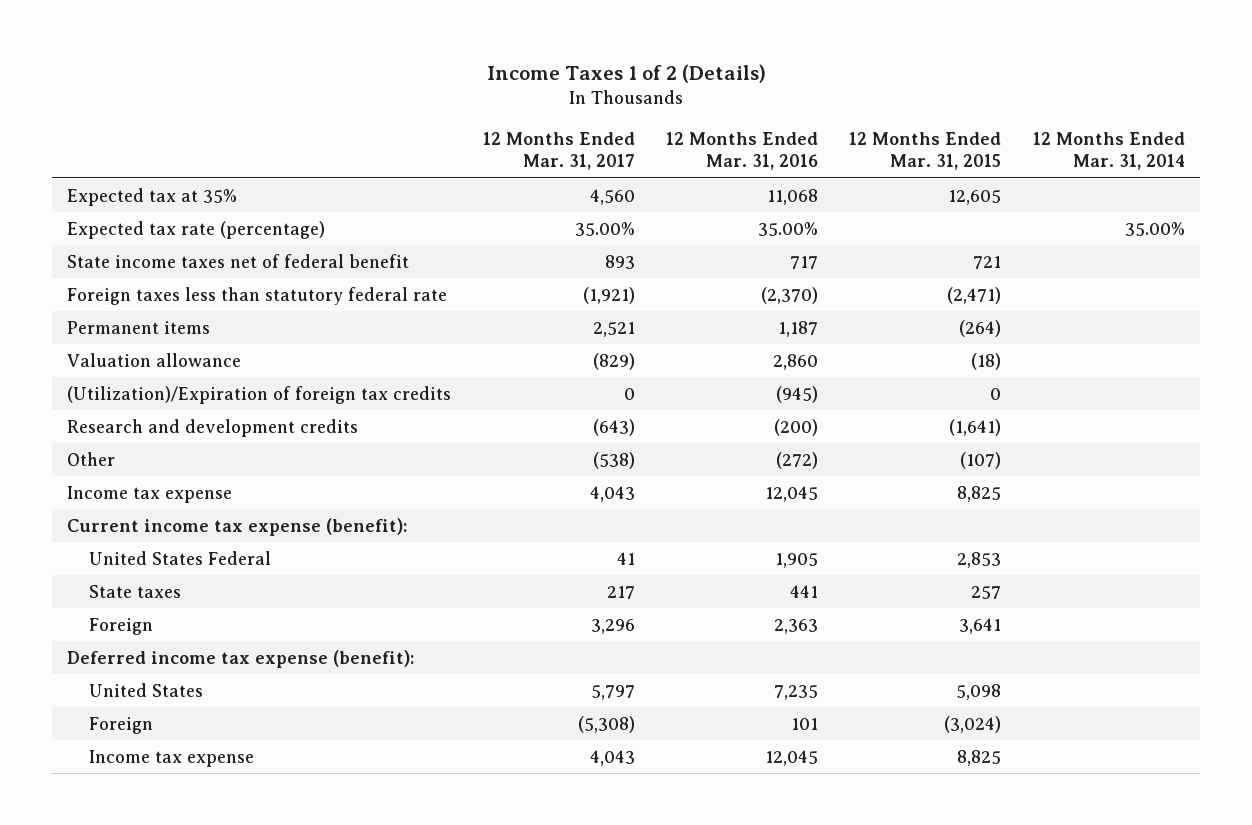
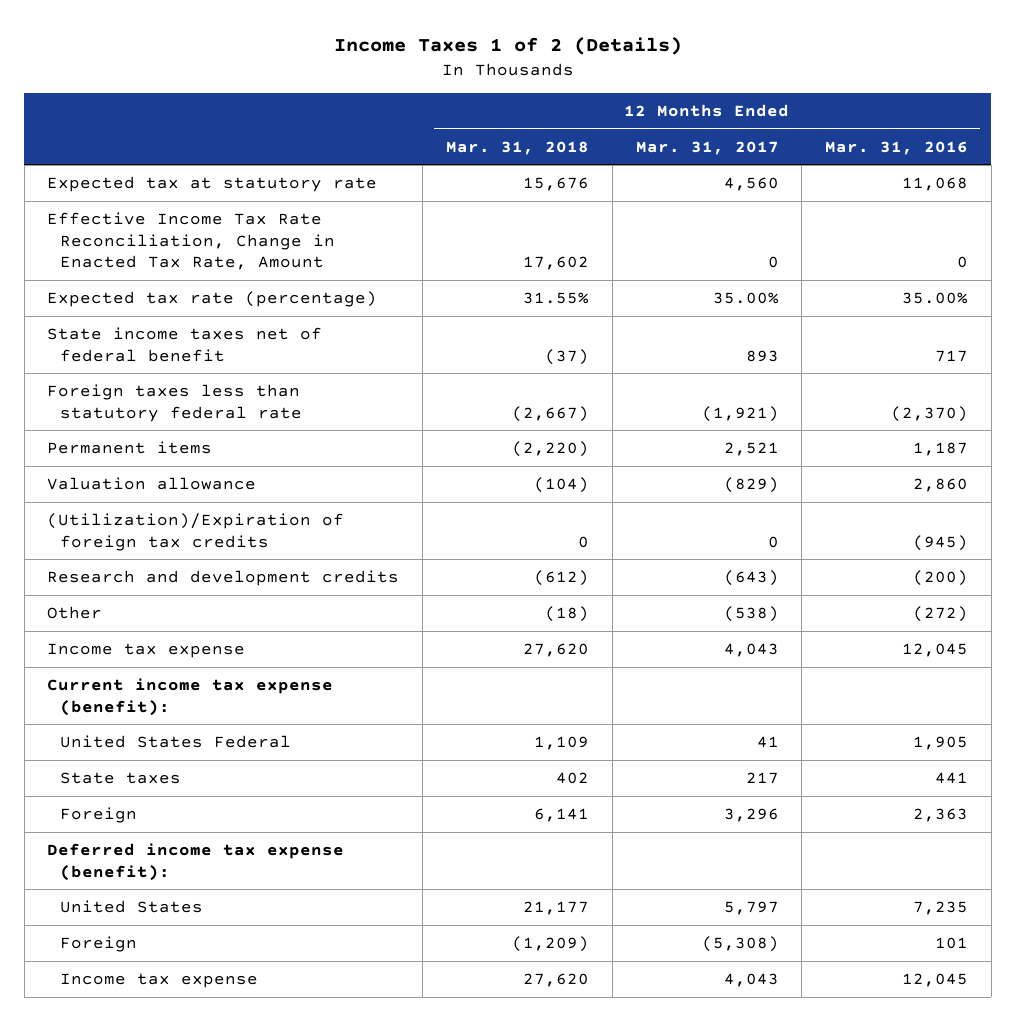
- | 12 Months Ended Mar. 31, 2017 | 12 Months Ended Mar. 31, 2016 | 12 Months Ended Mar. 31, 2015 | 12 Months Ended Mar. 31, 2014
+ | 12 Months Ended Mar. 31, 2018 | 12 Months Ended Mar. 31, 2017 | 12 Months Ended Mar. 31, 2016
- Expected tax at 35% | 4,560 | 11,068 | 12,605 |
+ Expected tax at statutory rate | 15,676 | 4,560 | 11,068
+ Effective Income Tax Rate Reconciliation, Change in Enacted Tax Rate, Amount | 17,602 | 0 | 0

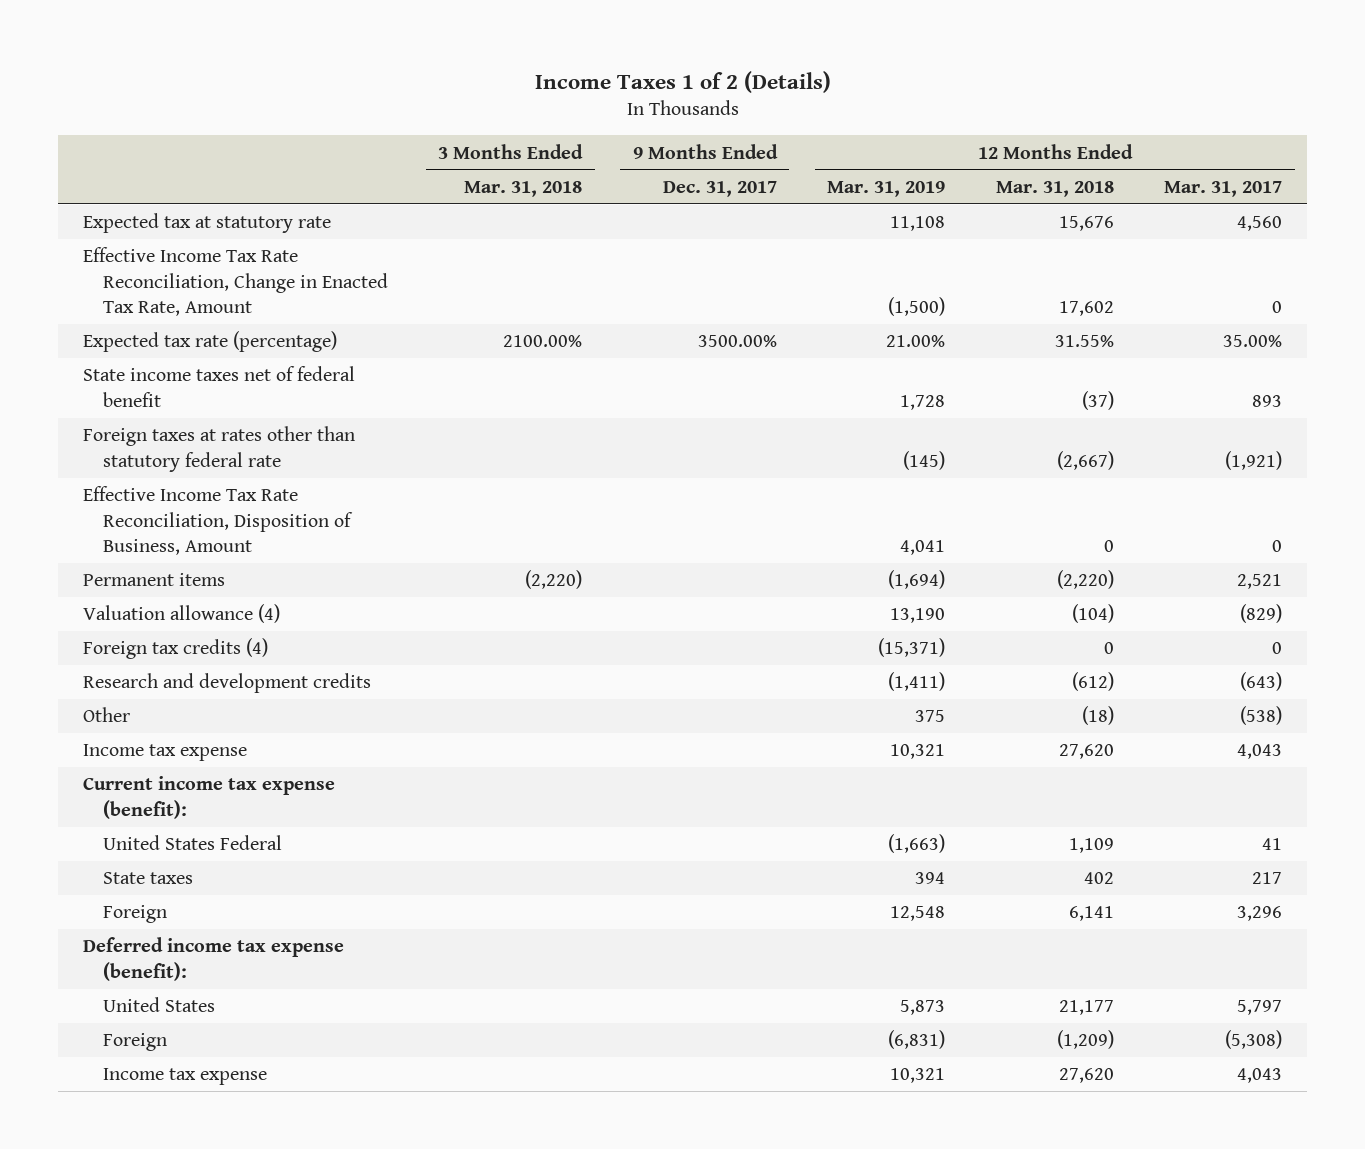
- | 12 Months Ended Mar. 31, 2018 | 12 Months Ended Mar. 31, 2017 | 12 Months Ended Mar. 31, 2016
+ | 3 Months Ended Mar. 31, 2018 | 9 Months Ended Dec. 31, 2017 | 12 Months Ended Mar. 31, 2019 | 12 Months Ended Mar. 31, 2018 | 12 Months Ended Mar. 31, 2017
- Foreign taxes less than statutory federal rate | (2,667) | (1,921) | (2,370)
+ Foreign taxes at rates other than statutory federal rate | | | (145) | (2,667) | (1,921)
+ Effective Income Tax Rate Reconciliation, Disposition of Business, Amount | | | 4,041 | 0 | 0
- Valuation allowance | (104) | (829) | 2,860
- (Utilization)/Expiration of foreign tax credits | 0 | 0 | (945)
+ Valuation allowance (4) | | | 13,190 | (104) | (829)
+ Foreign tax credits (4) | | | (15,371) | 0 | 0

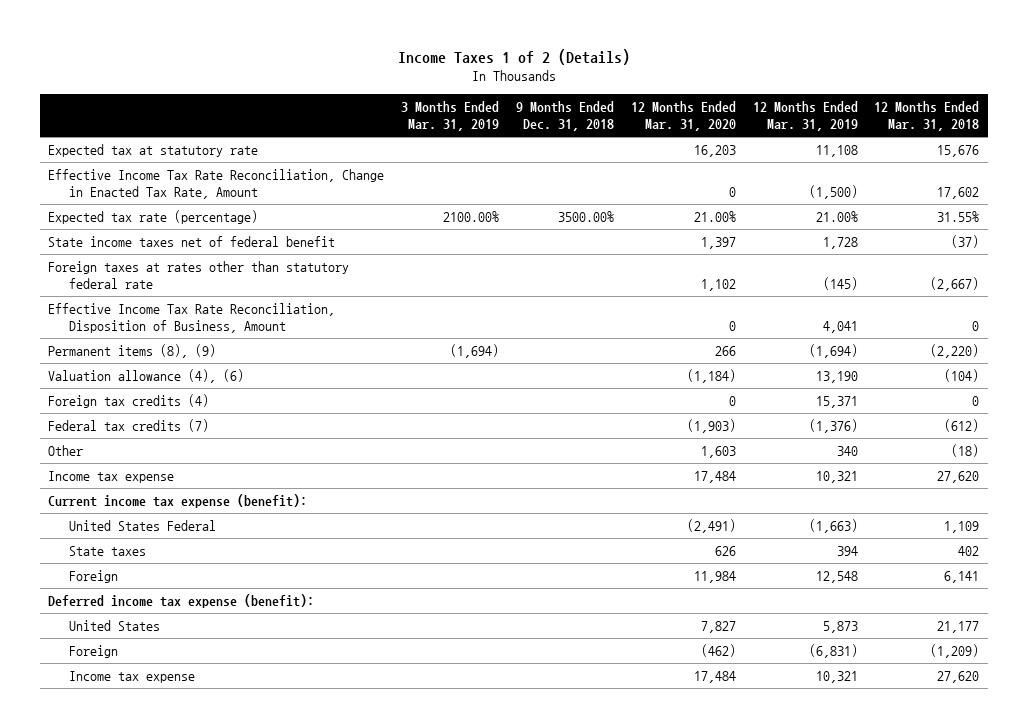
- | 3 Months Ended Mar. 31, 2018 | 9 Months Ended Dec. 31, 2017 | 12 Months Ended Mar. 31, 2019 | 12 Months Ended Mar. 31, 2018 | 12 Months Ended Mar. 31, 2017
+ | 3 Months Ended Mar. 31, 2019 | 9 Months Ended Dec. 31, 2018 | 12 Months Ended Mar. 31, 2020 | 12 Months Ended Mar. 31, 2019 | 12 Months Ended Mar. 31, 2018
- Permanent items | (2,220) | | (1,694) | (2,220) | 2,521
- Valuation allowance (4) | | | 13,190 | (104) | (829)
- Foreign tax credits (4) | | | (15,371) | 0 | 0
- Research and development credits | | | (1,411) | (612) | (643)
- Other | | | 375 | (18) | (538)
+ Permanent items (8), (9) | (1,694) | | 266 | (1,694) | (2,220)
+ Valuation allowance (4), (6) | | | (1,184) | 13,190 | (104)
+ Foreign tax credits (4) | | | 0 | 15,371 | 0
+ Federal tax credits (7) | | | (1,903) | (1,376) | (612)
+ Other | | | 1,603 | 340 | (18)

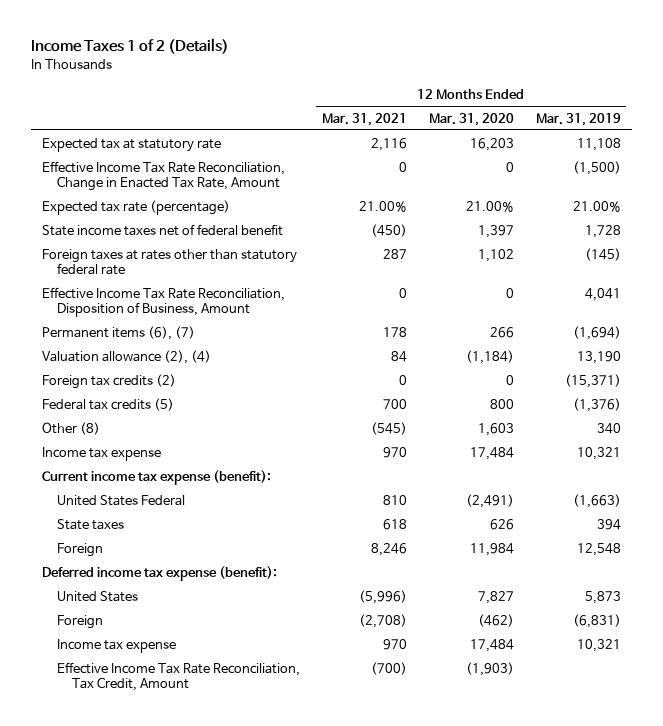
- | 3 Months Ended Mar. 31, 2019 | 9 Months Ended Dec. 31, 2018 | 12 Months Ended Mar. 31, 2020 | 12 Months Ended Mar. 31, 2019 | 12 Months Ended Mar. 31, 2018
+ | 12 Months Ended Mar. 31, 2021 | 12 Months Ended Mar. 31, 2020 | 12 Months Ended Mar. 31, 2019
- Permanent items (8), (9) | (1,694) | | 266 | (1,694) | (2,220)
- Valuation allowance (4), (6) | | | (1,184) | 13,190 | (104)
- Foreign tax credits (4) | | | 0 | 15,371 | 0
- Federal tax credits (7) | | | (1,903) | (1,376) | (612)
- Other | | | 1,603 | 340 | (18)
+ Permanent items (6), (7) | 178 | 266 | (1,694)
+ Valuation allowance (2), (4) | 84 | (1,184) | 13,190
+ Foreign tax credits (2) | 0 | 0 | (15,371)
+ Federal tax credits (5) | 700 | 800 | (1,376)
+ Other (8) | (545) | 1,603 | 340
+ Effective Income Tax Rate Reconciliation, Tax Credit, Amount | (700) | (1,903) |

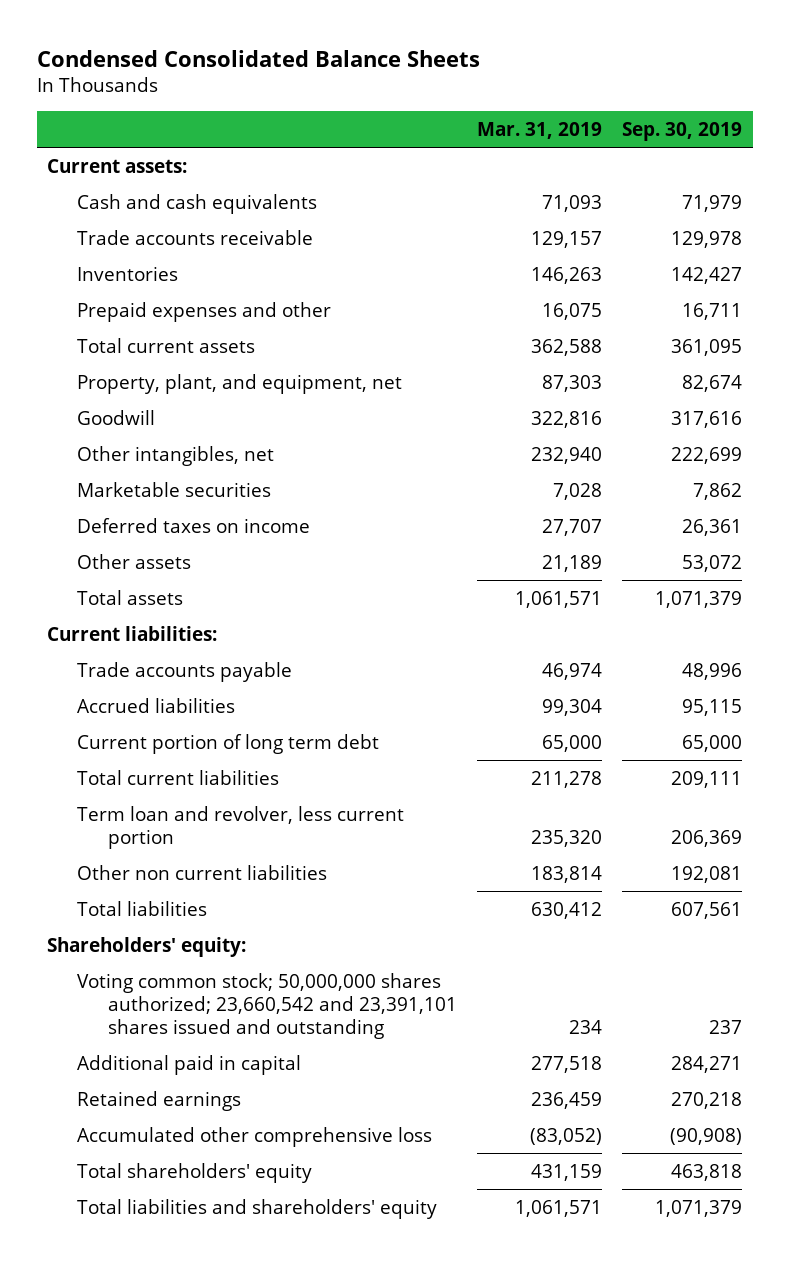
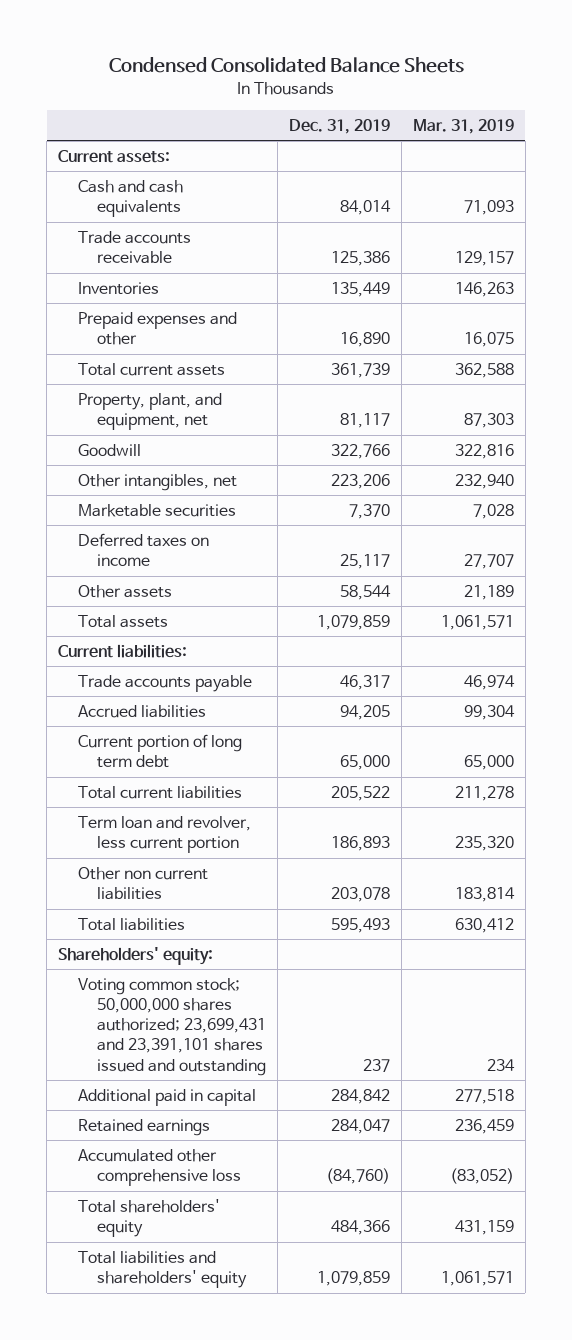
- | Mar. 31, 2019 | Sep. 30, 2019
+ | Dec. 31, 2019 | Mar. 31, 2019
- Voting common stock; 50,000,000 shares authorized; 23,660,542 and 23,391,101 shares issued and outstanding | 234 | 237
+ Voting common stock; 50,000,000 shares authorized; 23,699,431 and 23,391,101 shares issued and outstanding | 237 | 234

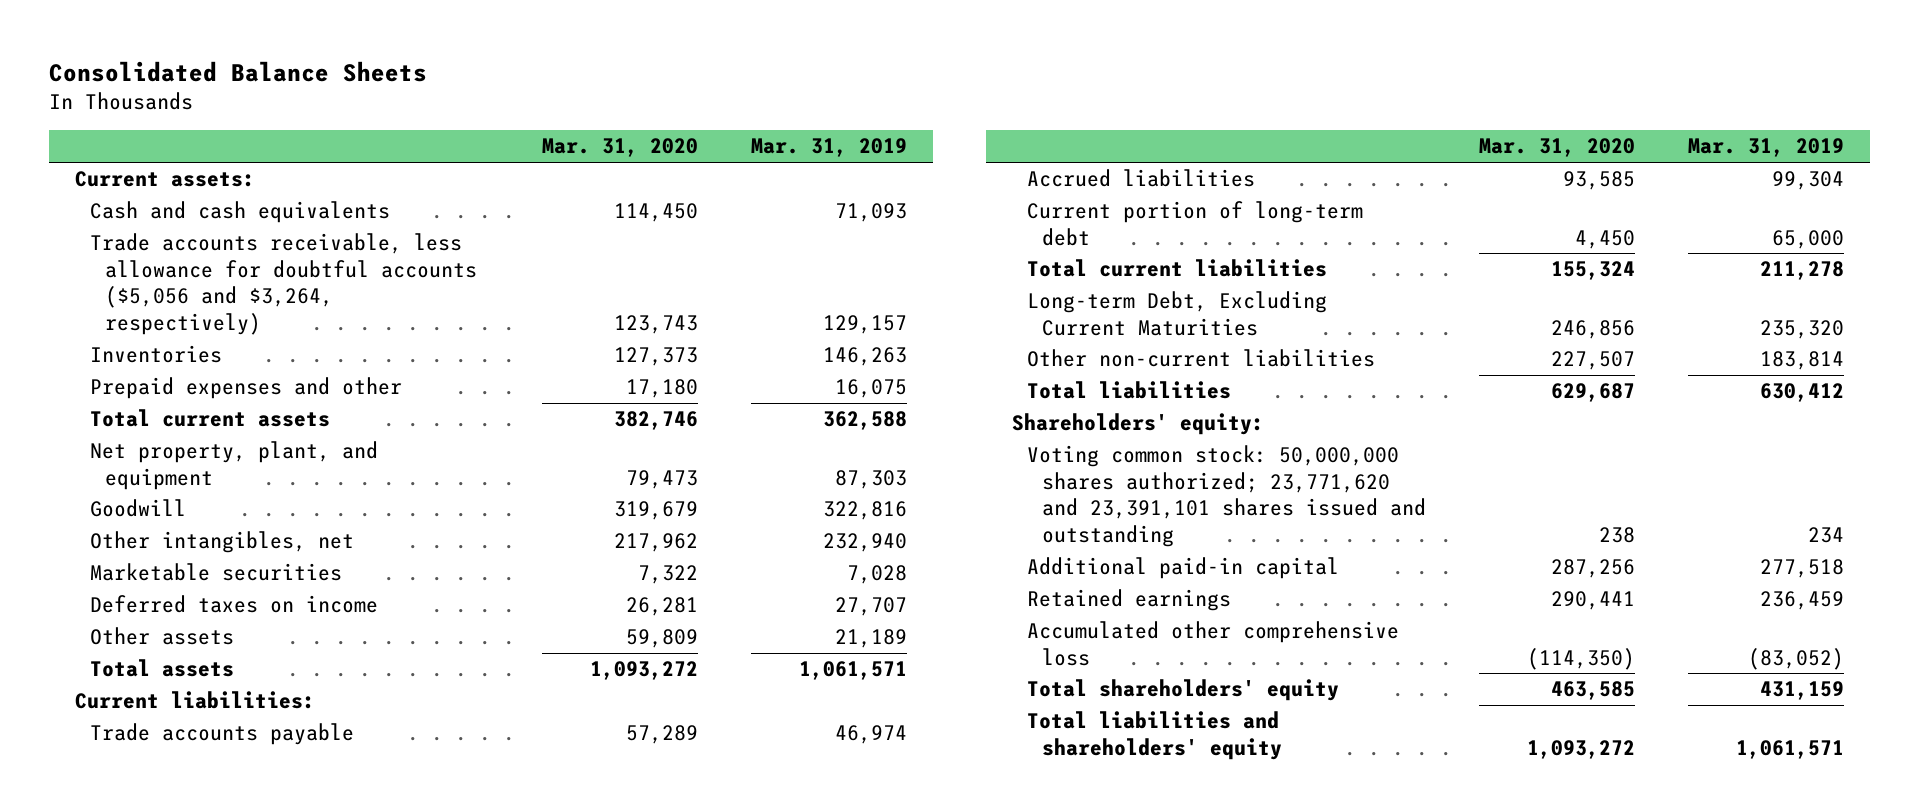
- Condensed Consolidated Balance Sheets
+ Consolidated Balance Sheets
- | Dec. 31, 2019 | Mar. 31, 2019
+ | Mar. 31, 2020 | Mar. 31, 2019
- Trade accounts receivable | 125,386 | 129,157
+ Trade accounts receivable, less allowance for doubtful accounts ($5,056 and $3,264, respectively) | 123,743 | 129,157
- Property, plant, and equipment, net | 81,117 | 87,303
+ Net property, plant, and equipment | 79,473 | 87,303
- Current portion of long term debt | 65,000 | 65,000
+ Current portion of long-term debt | 4,450 | 65,000
- Term loan and revolver, less current portion | 186,893 | 235,320
- Other non current liabilities | 203,078 | 183,814
+ Long-term Debt, Excluding Current Maturities | 246,856 | 235,320
+ Other non-current liabilities | 227,507 | 183,814
- Voting common stock; 50,000,000 shares authorized; 23,699,431 and 23,391,101 shares issued and outstanding | 237 | 234
- Additional paid in capital | 284,842 | 277,518
+ Voting common stock: 50,000,000 shares authorized; 23,771,620 and 23,391,101 shares issued and outstanding | 238 | 234
+ Additional paid-in capital | 287,256 | 277,518

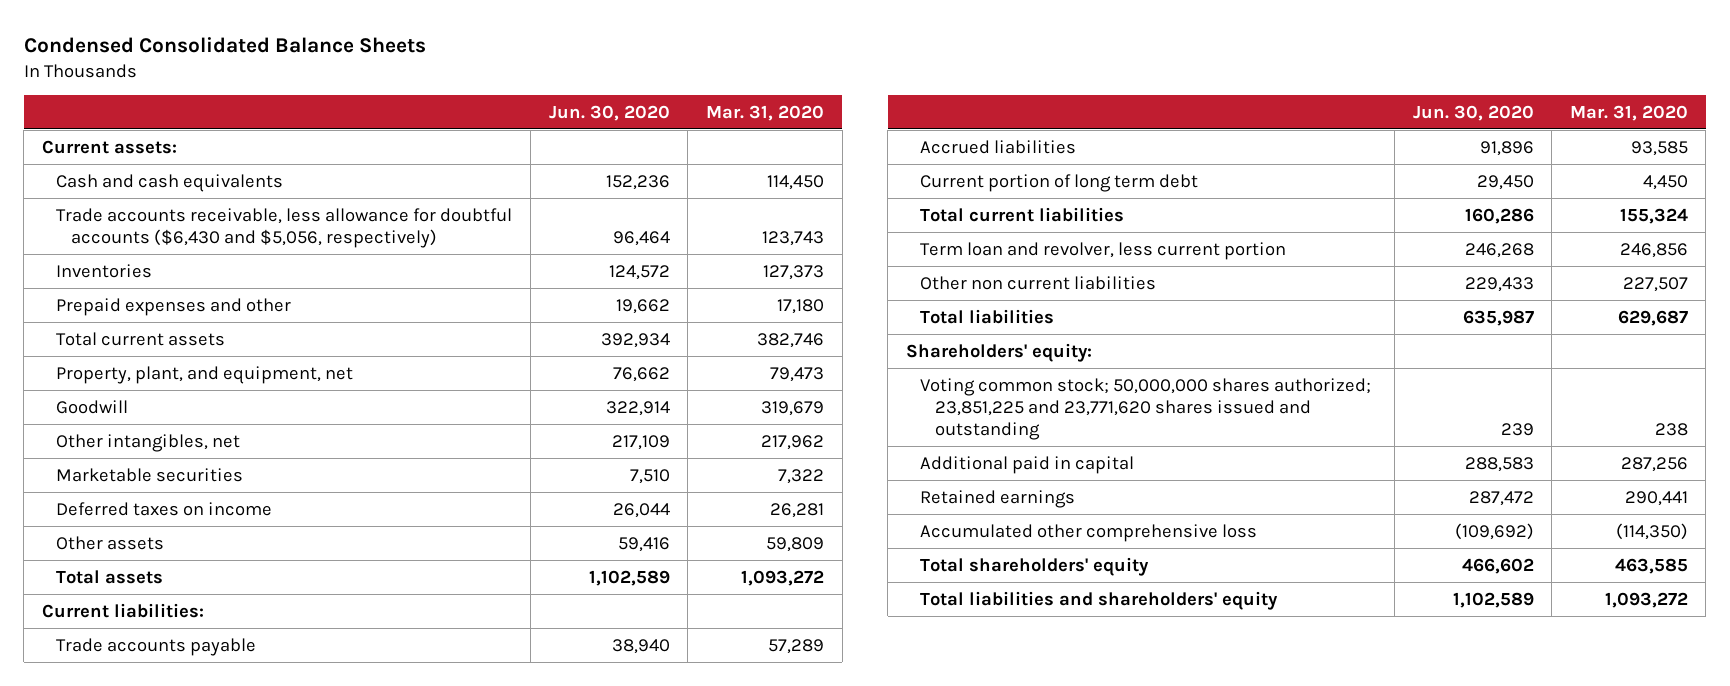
- Consolidated Balance Sheets
+ Condensed Consolidated Balance Sheets
- | Mar. 31, 2020 | Mar. 31, 2019
+ | Jun. 30, 2020 | Mar. 31, 2020
- Trade accounts receivable, less allowance for doubtful accounts ($5,056 and $3,264, respectively) | 123,743 | 129,157
+ Trade accounts receivable, less allowance for doubtful accounts ($6,430 and $5,056, respectively) | 96,464 | 123,743
- Net property, plant, and equipment | 79,473 | 87,303
+ Property, plant, and equipment, net | 76,662 | 79,473
- Current portion of long-term debt | 4,450 | 65,000
+ Current portion of long term debt | 29,450 | 4,450
- Long-term Debt, Excluding Current Maturities | 246,856 | 235,320
- Other non-current liabilities | 227,507 | 183,814
+ Term loan and revolver, less current portion | 246,268 | 246,856
+ Other non current liabilities | 229,433 | 227,507
- Voting common stock: 50,000,000 shares authorized; 23,771,620 and 23,391,101 shares issued and outstanding | 238 | 234
- Additional paid-in capital | 287,256 | 277,518
+ Voting common stock; 50,000,000 shares authorized; 23,851,225 and 23,771,620 shares issued and outstanding | 239 | 238
+ Additional paid in capital | 288,583 | 287,256

